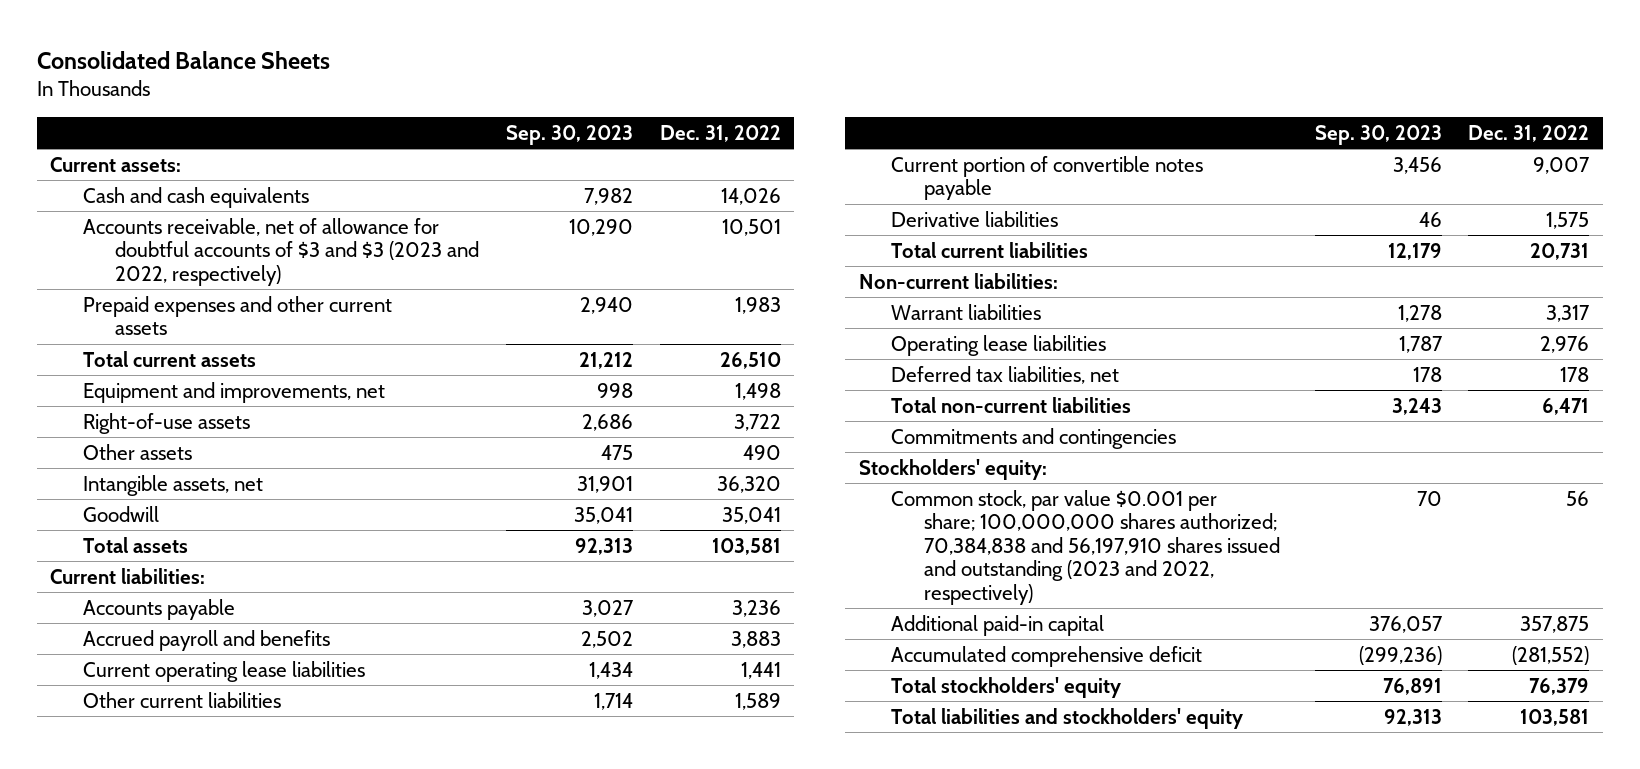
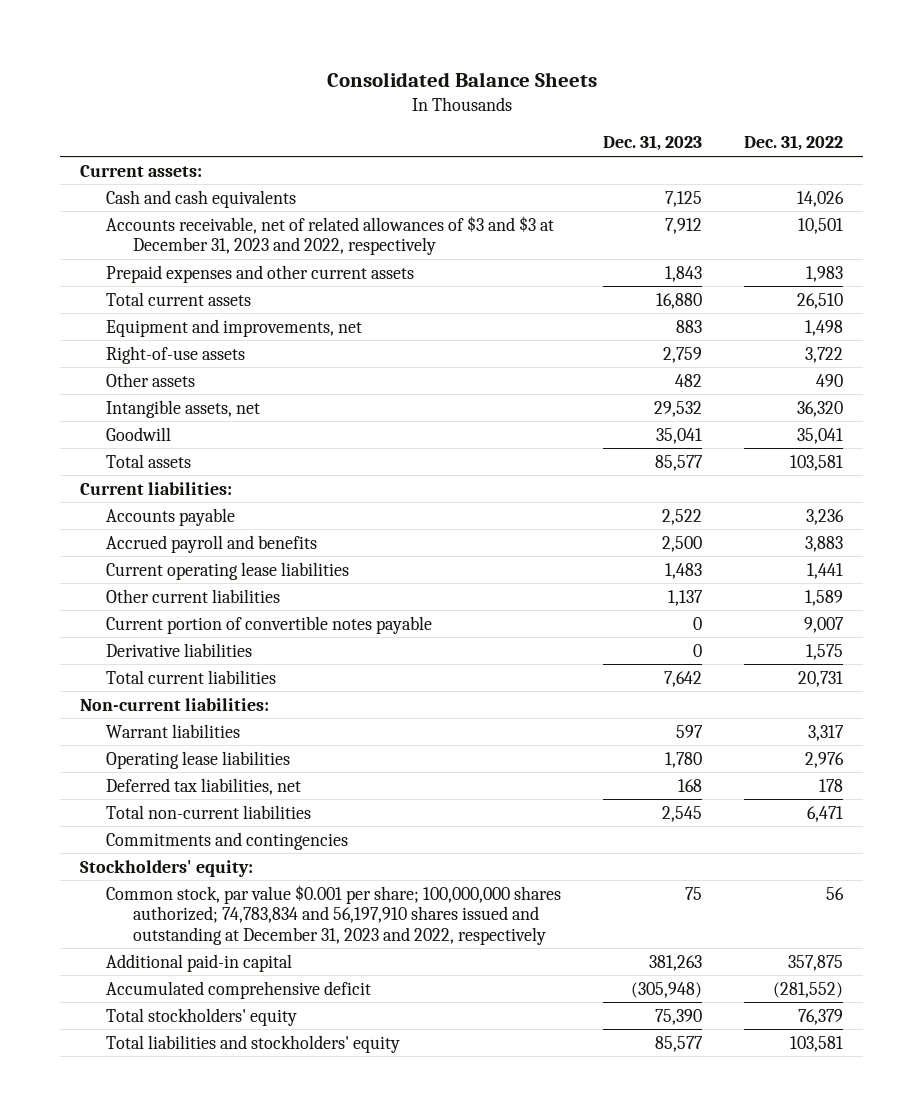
- | Sep. 30, 2023 | Dec. 31, 2022
+ | Dec. 31, 2023 | Dec. 31, 2022
- Accounts receivable, net of allowance for doubtful accounts of $3 and $3 (2023 and 2022, respectively) | 10,290 | 10,501
+ Accounts receivable, net of related allowances of $3 and $3 at December 31, 2023 and 2022, respectively | 7,912 | 10,501
- Common stock, par value $0.001 per share; 100,000,000 shares authorized; 70,384,838 and 56,197,910 shares issued and outstanding (2023 and 2022, respectively) | 70 | 56
+ Common stock, par value $0.001 per share; 100,000,000 shares authorized; 74,783,834 and 56,197,910 shares issued and outstanding at December 31, 2023 and 2022, respectively | 75 | 56

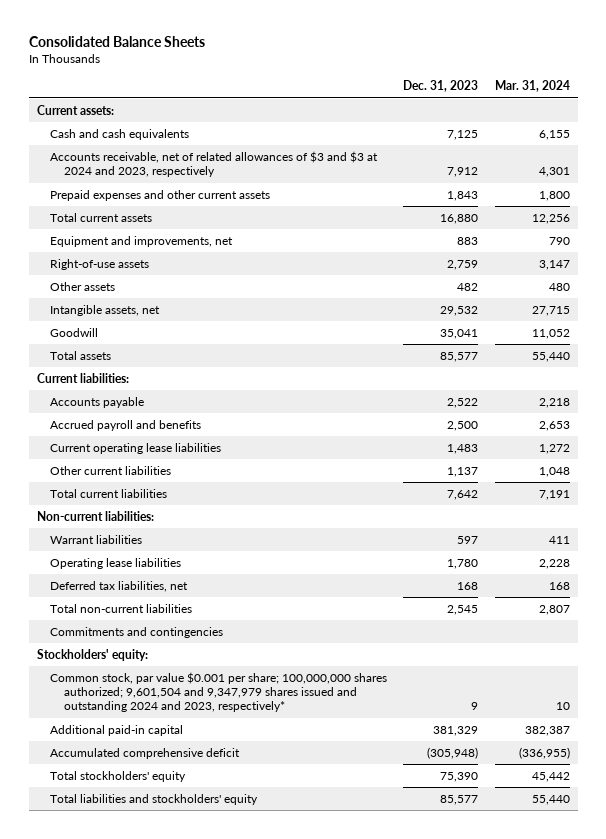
- | Dec. 31, 2023 | Dec. 31, 2022
+ | Dec. 31, 2023 | Mar. 31, 2024
- Accounts receivable, net of related allowances of $3 and $3 at December 31, 2023 and 2022, respectively | 7,912 | 10,501
+ Accounts receivable, net of related allowances of $3 and $3 at 2024 and 2023, respectively | 7,912 | 4,301
- Current portion of convertible notes payable | 0 | 9,007
- Derivative liabilities | 0 | 1,575
- Common stock, par value $0.001 per share; 100,000,000 shares authorized; 74,783,834 and 56,197,910 shares issued and outstanding at December 31, 2023 and 2022, respectively | 75 | 56
- Additional paid-in capital | 381,263 | 357,875
+ Common stock, par value $0.001 per share; 100,000,000 shares authorized; 9,601,504 and 9,347,979 shares issued and outstanding 2024 and 2023, respectively* | 9 | 10
+ Additional paid-in capital | 381,329 | 382,387

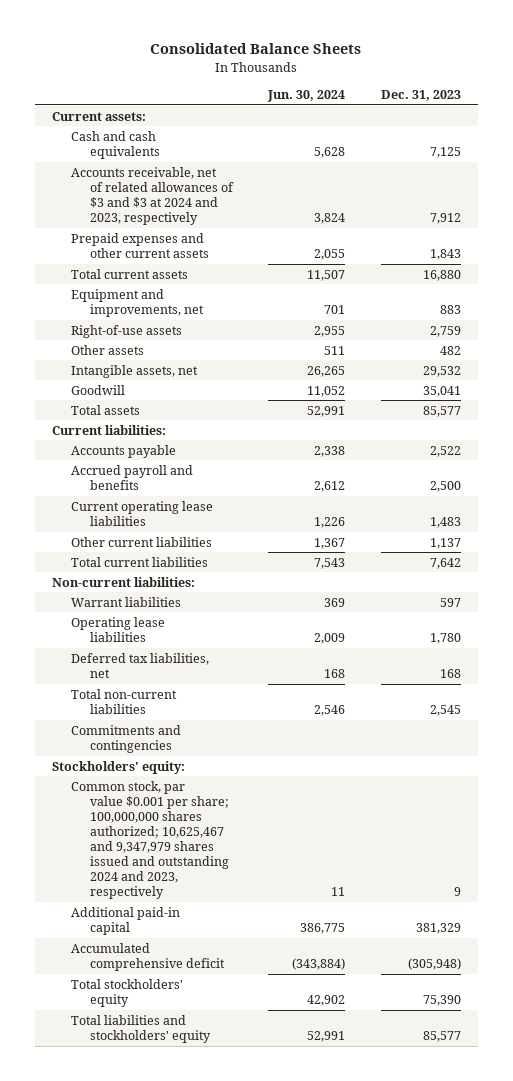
- | Dec. 31, 2023 | Mar. 31, 2024
+ | Jun. 30, 2024 | Dec. 31, 2023
- Common stock, par value $0.001 per share; 100,000,000 shares authorized; 9,601,504 and 9,347,979 shares issued and outstanding 2024 and 2023, respectively* | 9 | 10
+ Common stock, par value $0.001 per share; 100,000,000 shares authorized; 10,625,467 and 9,347,979 shares issued and outstanding 2024 and 2023, respectively | 11 | 9

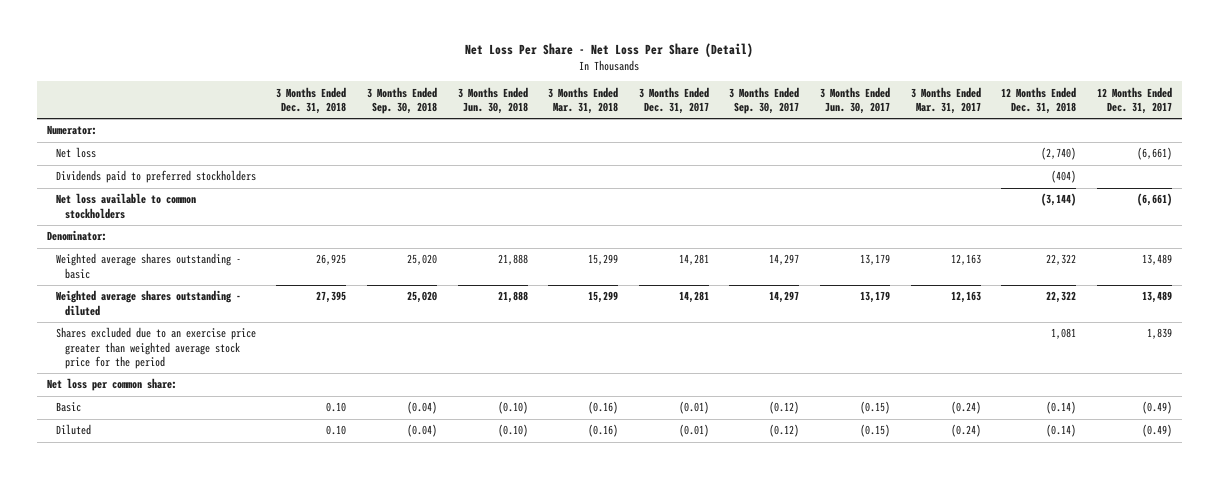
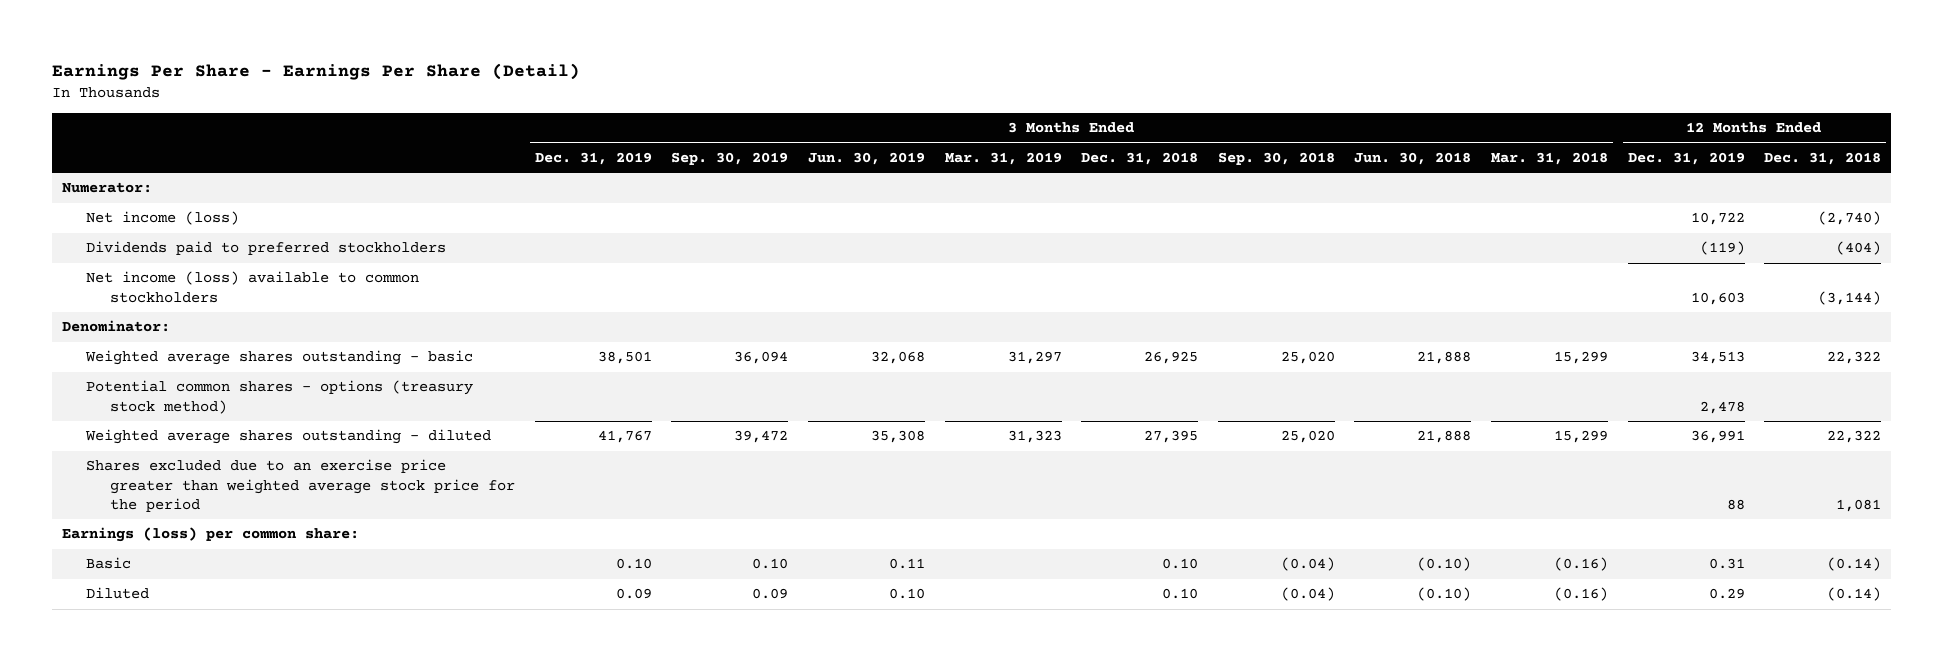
- Net Loss Per Share - Net Loss Per Share (Detail)
+ Earnings Per Share - Earnings Per Share (Detail)
- | 3 Months Ended Dec. 31, 2018 | 3 Months Ended Sep. 30, 2018 | 3 Months Ended Jun. 30, 2018 | 3 Months Ended Mar. 31, 2018 | 3 Months Ended Dec. 31, 2017 | 3 Months Ended Sep. 30, 2017 | 3 Months Ended Jun. 30, 2017 | 3 Months Ended Mar. 31, 2017 | 12 Months Ended Dec. 31, 2018 | 12 Months Ended Dec. 31, 2017
+ | 3 Months Ended Dec. 31, 2019 | 3 Months Ended Sep. 30, 2019 | 3 Months Ended Jun. 30, 2019 | 3 Months Ended Mar. 31, 2019 | 3 Months Ended Dec. 31, 2018 | 3 Months Ended Sep. 30, 2018 | 3 Months Ended Jun. 30, 2018 | 3 Months Ended Mar. 31, 2018 | 12 Months Ended Dec. 31, 2019 | 12 Months Ended Dec. 31, 2018
- Net loss | | | | | | | | | (2,740) | (6,661)
+ Net income (loss) | | | | | | | | | 10,722 | (2,740)
- Net loss available to common stockholders | | | | | | | | | (3,144) | (6,661)
+ Net income (loss) available to common stockholders | | | | | | | | | 10,603 | (3,144)
+ Potential common shares - options (treasury stock method) | | | | | | | | | 2,478 |
- Net loss per common share:
+ Earnings (loss) per common share:

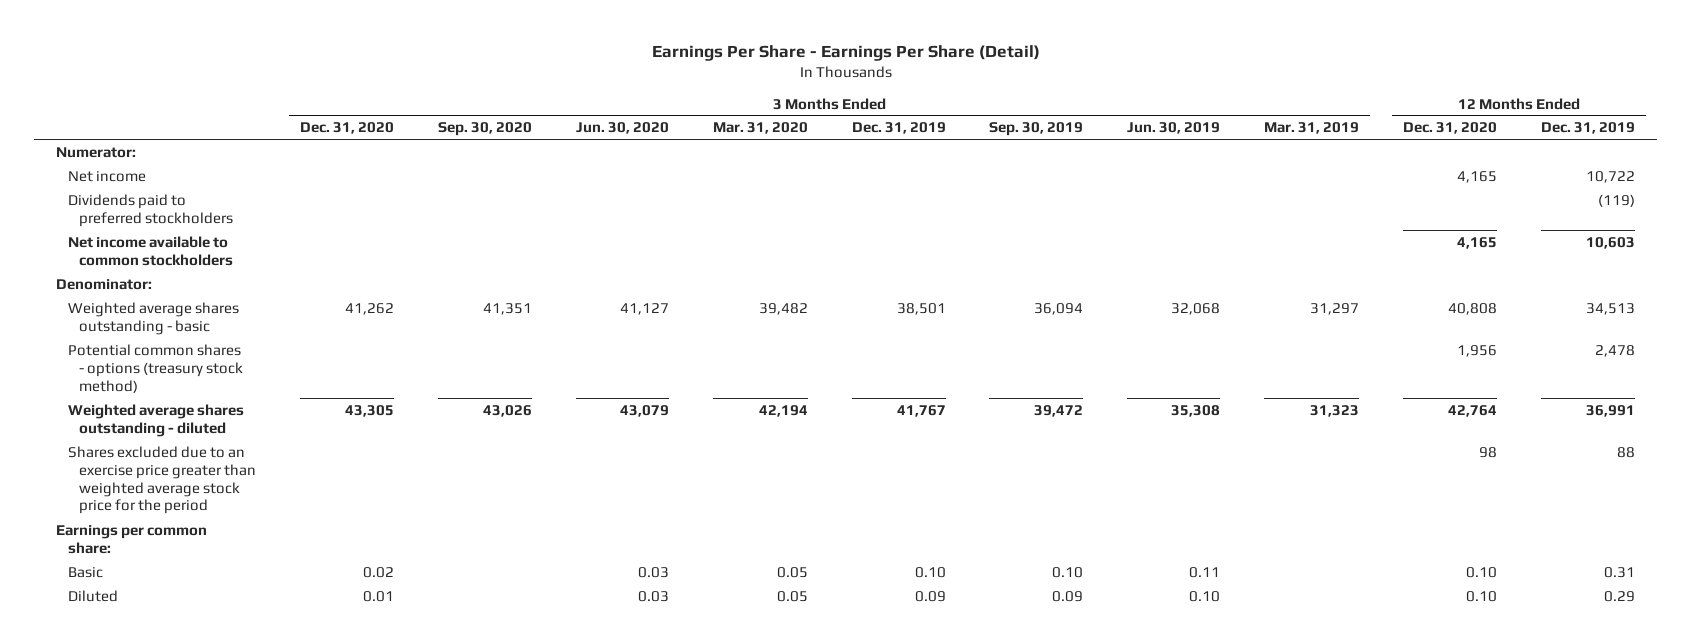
- | 3 Months Ended Dec. 31, 2019 | 3 Months Ended Sep. 30, 2019 | 3 Months Ended Jun. 30, 2019 | 3 Months Ended Mar. 31, 2019 | 3 Months Ended Dec. 31, 2018 | 3 Months Ended Sep. 30, 2018 | 3 Months Ended Jun. 30, 2018 | 3 Months Ended Mar. 31, 2018 | 12 Months Ended Dec. 31, 2019 | 12 Months Ended Dec. 31, 2018
+ | 3 Months Ended Dec. 31, 2020 | 3 Months Ended Sep. 30, 2020 | 3 Months Ended Jun. 30, 2020 | 3 Months Ended Mar. 31, 2020 | 3 Months Ended Dec. 31, 2019 | 3 Months Ended Sep. 30, 2019 | 3 Months Ended Jun. 30, 2019 | 3 Months Ended Mar. 31, 2019 | 12 Months Ended Dec. 31, 2020 | 12 Months Ended Dec. 31, 2019
- Net income (loss) | | | | | | | | | 10,722 | (2,740)
+ Net income | | | | | | | | | 4,165 | 10,722
- Net income (loss) available to common stockholders | | | | | | | | | 10,603 | (3,144)
+ Net income available to common stockholders | | | | | | | | | 4,165 | 10,603
- Earnings (loss) per common share:
+ Earnings per common share:

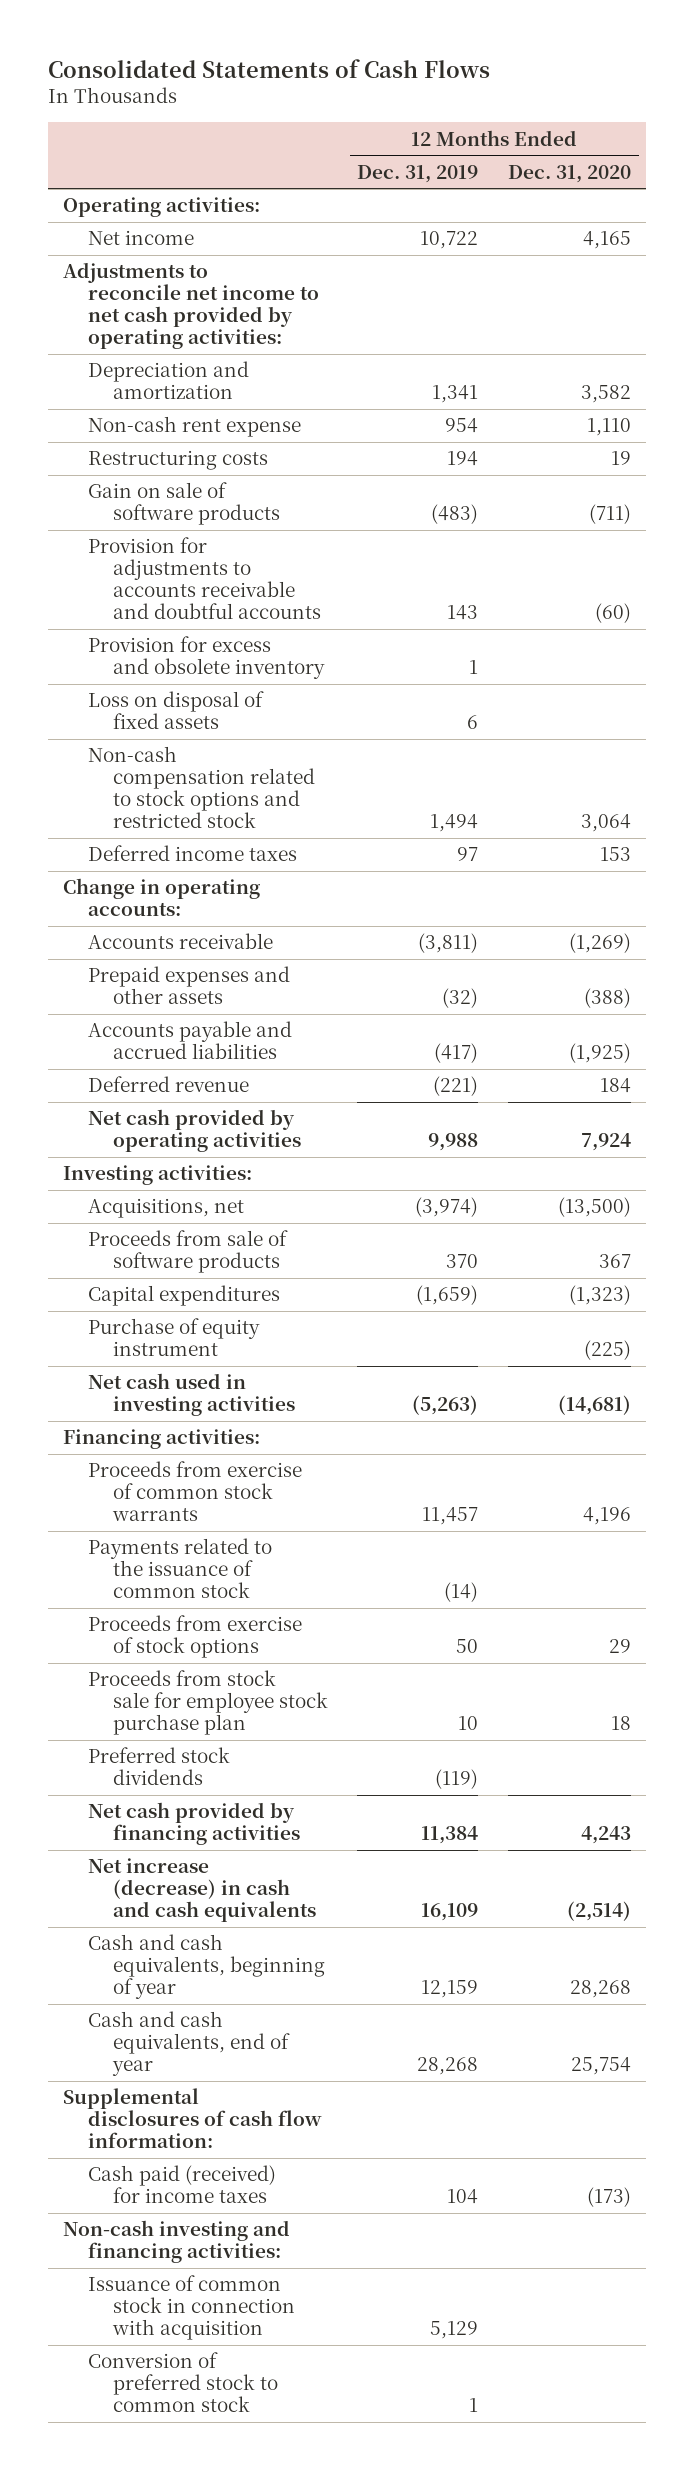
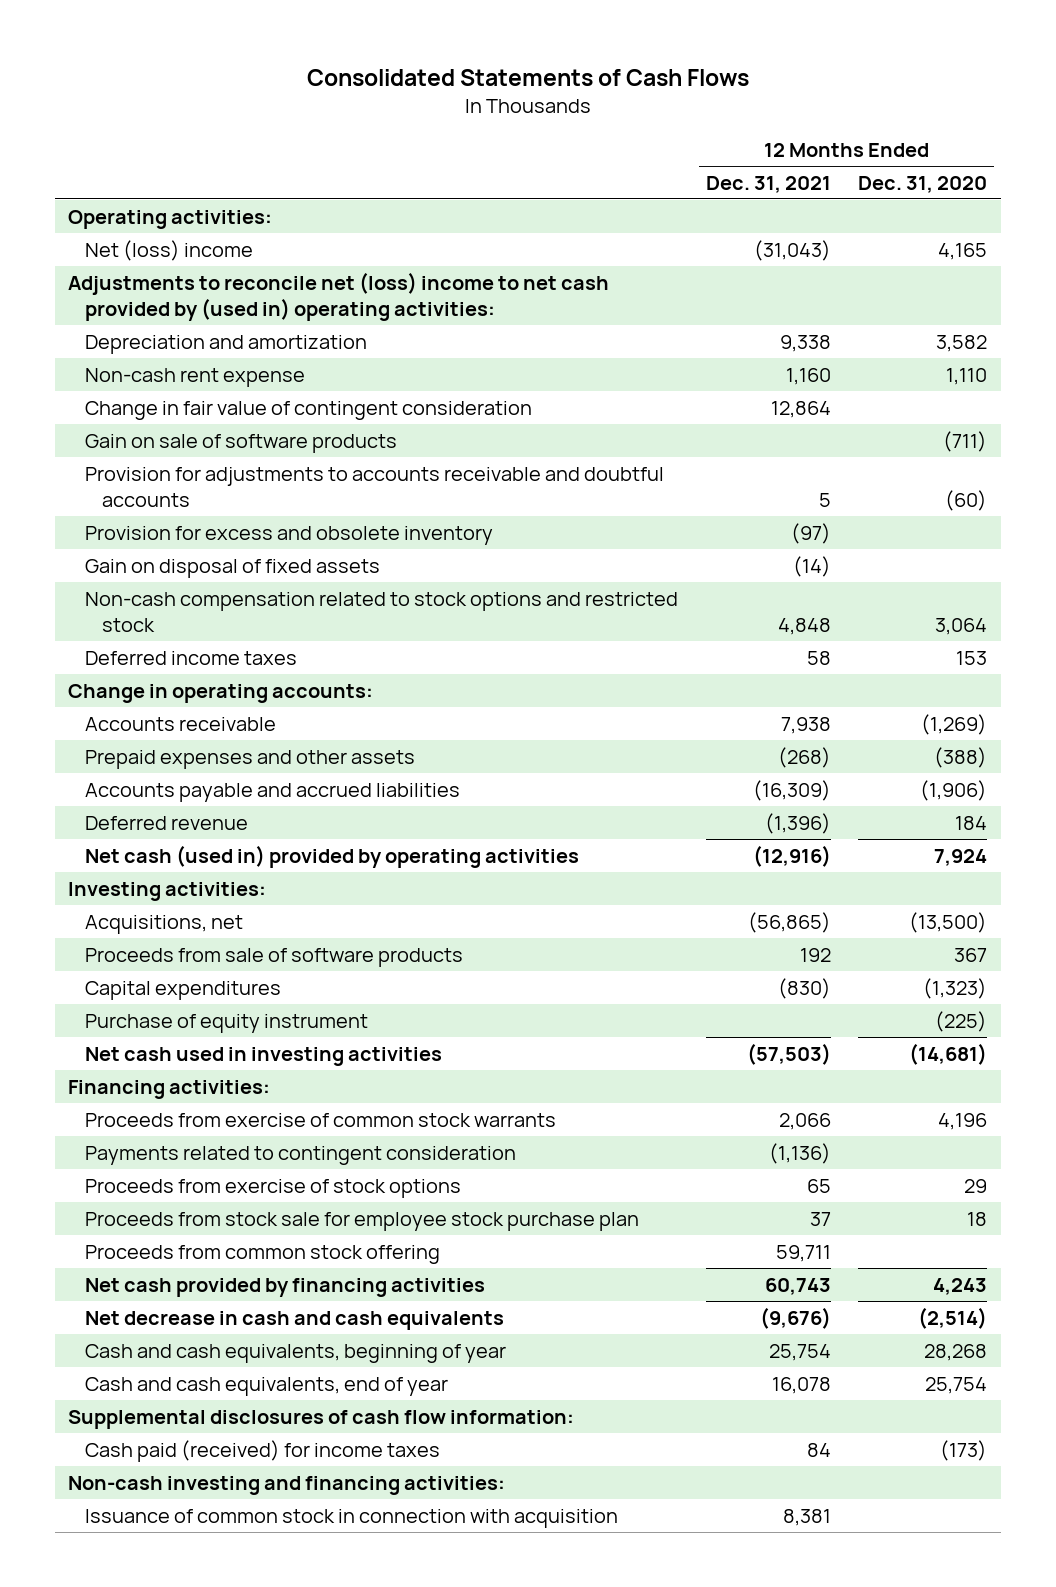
- | 12 Months Ended Dec. 31, 2019 | 12 Months Ended Dec. 31, 2020
+ | 12 Months Ended Dec. 31, 2021 | 12 Months Ended Dec. 31, 2020
- Net income | 10,722 | 4,165
- Adjustments to reconcile net income to net cash provided by operating activities:
+ Net (loss) income | (31,043) | 4,165
+ Adjustments to reconcile net (loss) income to net cash provided by (used in) operating activities:
- Restructuring costs | 194 | 19
+ Change in fair value of contingent consideration | 12,864 |
- Loss on disposal of fixed assets | 6 |
+ Gain on disposal of fixed assets | (14) |
- Accounts payable and accrued liabilities | (417) | (1,925)
+ Accounts payable and accrued liabilities | (16,309) | (1,906)
- Net cash provided by operating activities | 9,988 | 7,924
+ Net cash (used in) provided by operating activities | (12,916) | 7,924
- Payments related to the issuance of common stock | (14) |
+ Payments related to contingent consideration | (1,136) |
- Preferred stock dividends | (119) |
+ Proceeds from common stock offering | 59,711 |
- Net increase (decrease) in cash and cash equivalents | 16,109 | (2,514)
+ Net decrease in cash and cash equivalents | (9,676) | (2,514)
- Conversion of preferred stock to common stock | 1 |

